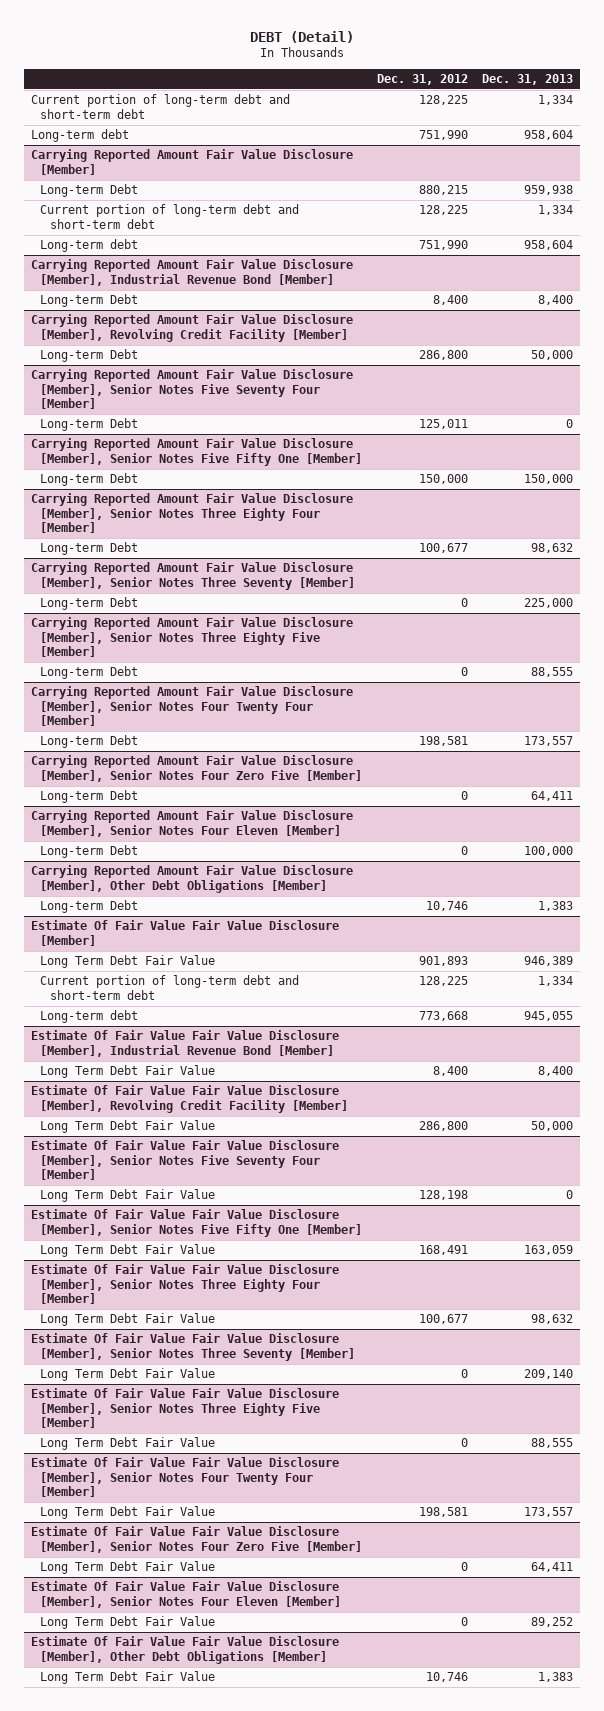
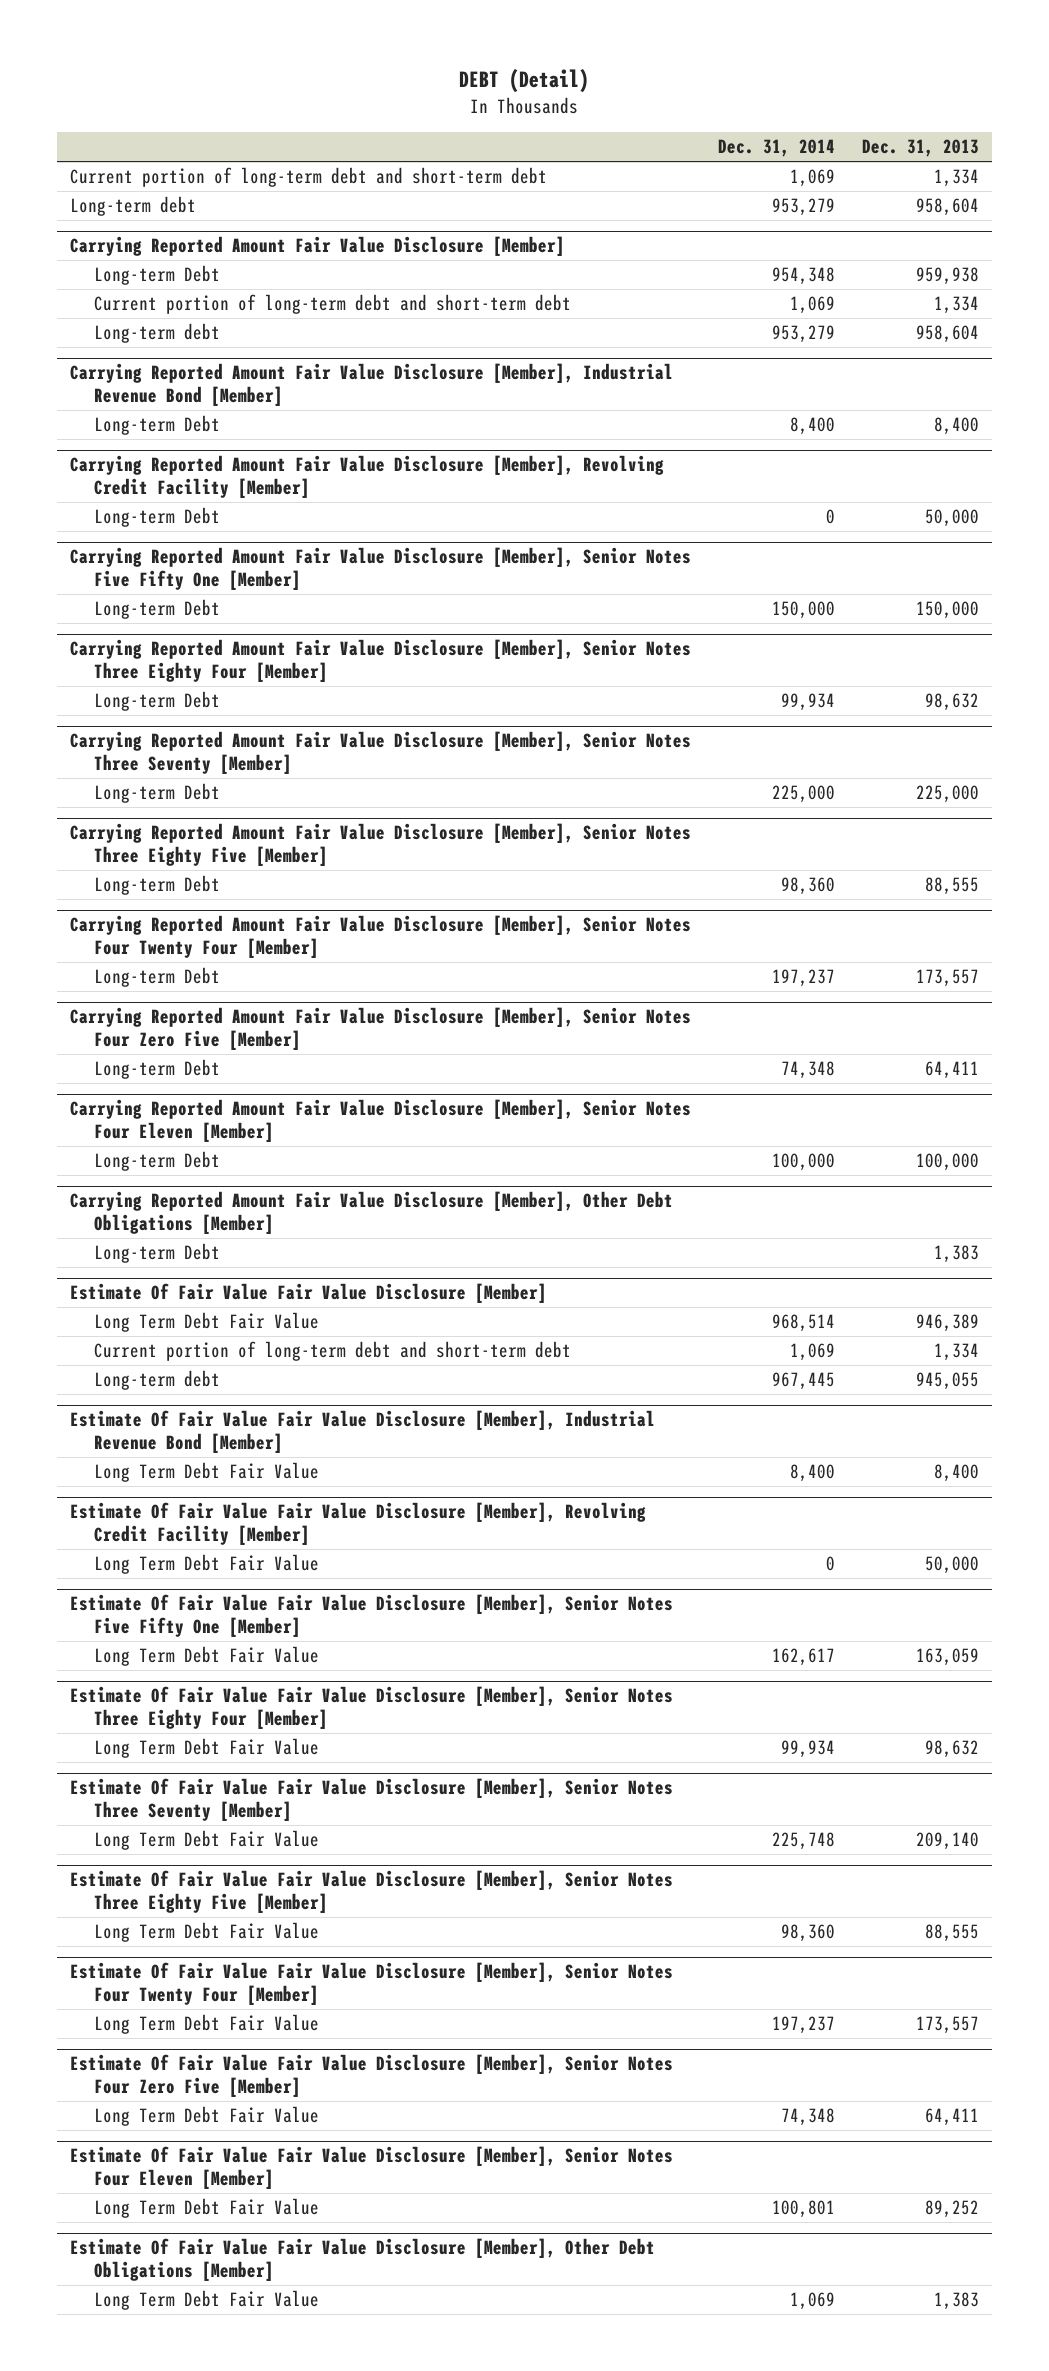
- | Dec. 31, 2012 | Dec. 31, 2013
+ | Dec. 31, 2014 | Dec. 31, 2013
- Carrying Reported Amount Fair Value Disclosure [Member], Senior Notes Five Seventy Four [Member]
- Long-term Debt | 125,011 | 0
- Estimate Of Fair Value Fair Value Disclosure [Member], Senior Notes Five Seventy Four [Member]
- Long Term Debt Fair Value | 128,198 | 0

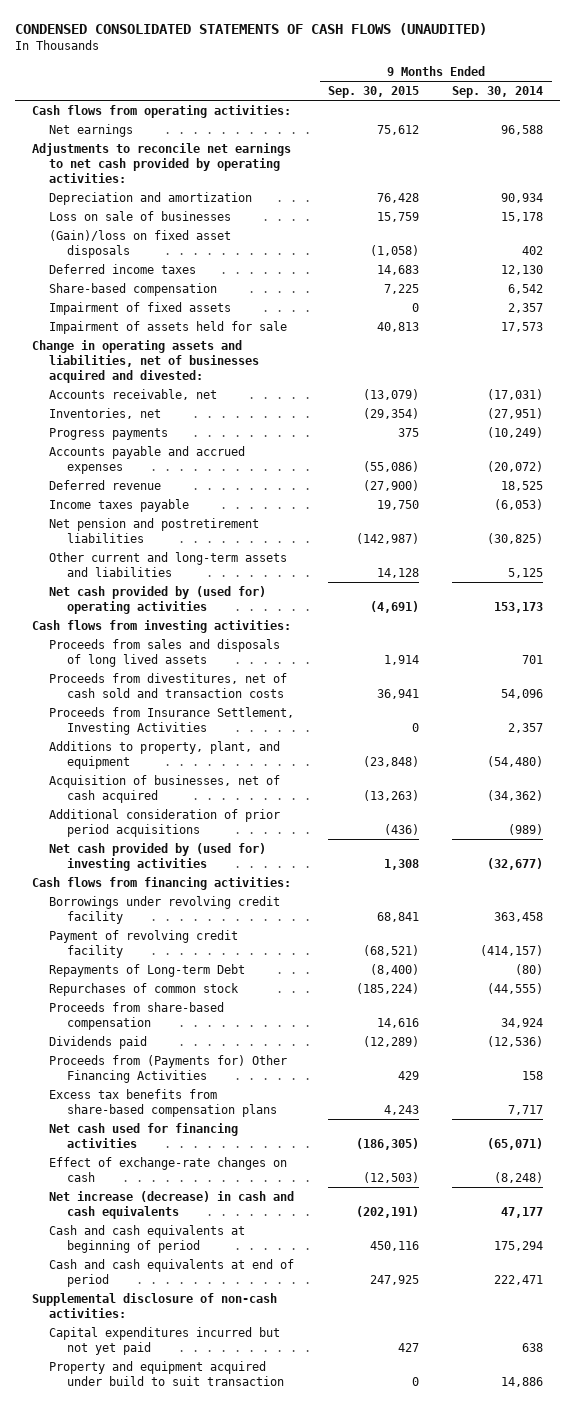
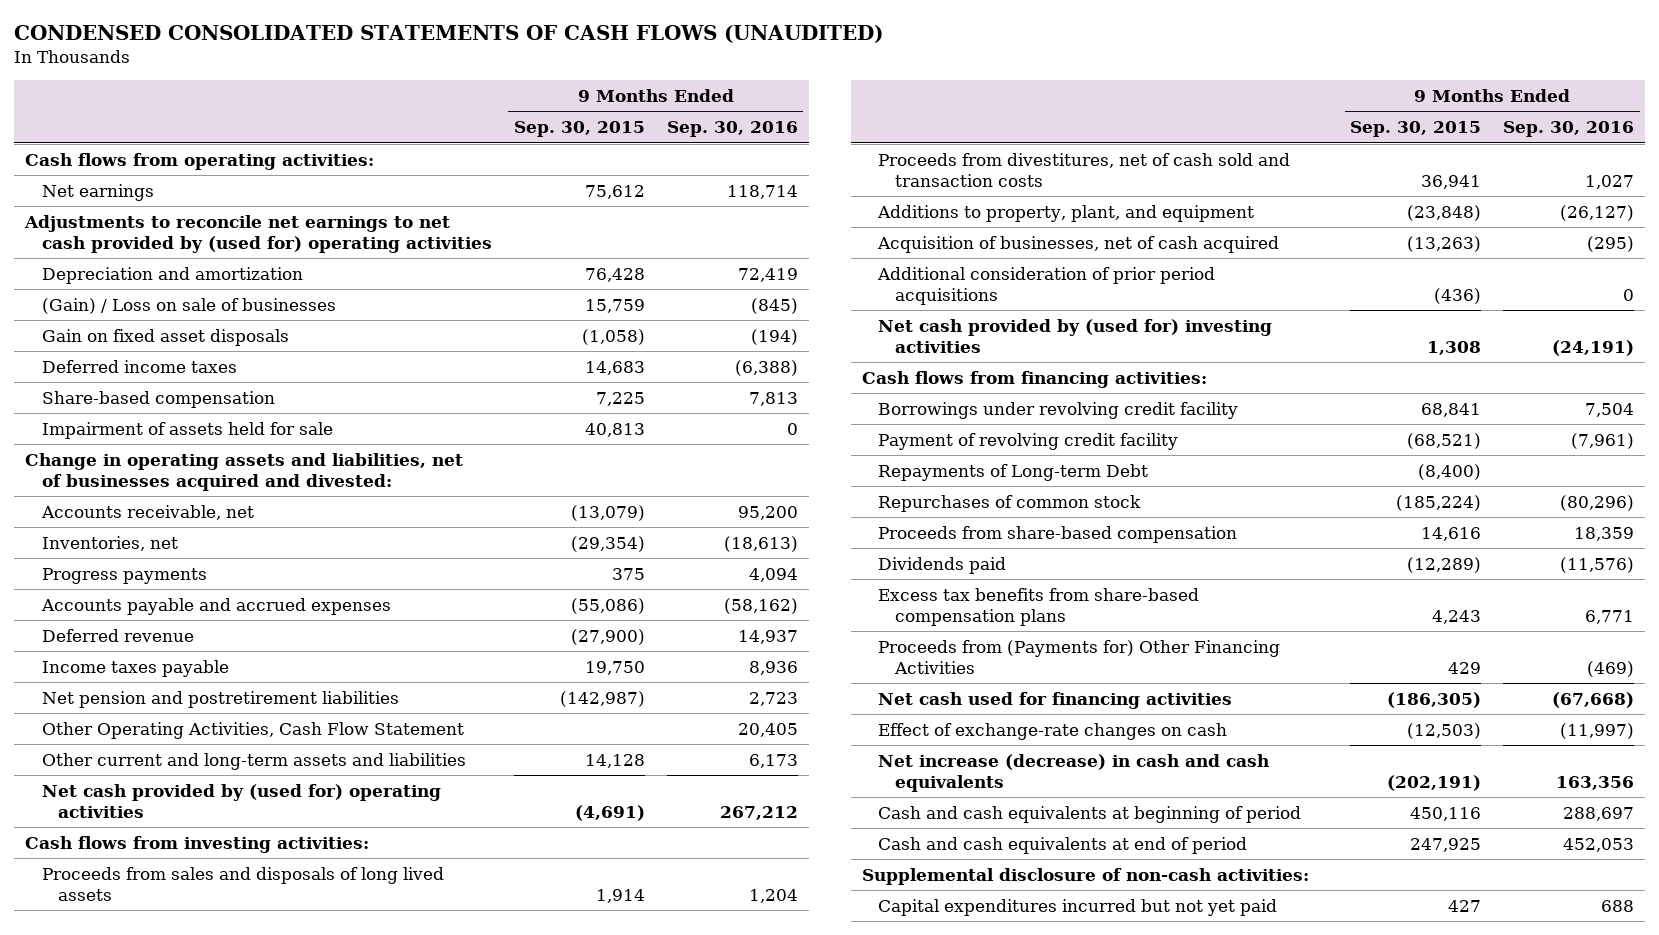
- | 9 Months Ended Sep. 30, 2015 | 9 Months Ended Sep. 30, 2014
+ | 9 Months Ended Sep. 30, 2015 | 9 Months Ended Sep. 30, 2016
- Adjustments to reconcile net earnings to net cash provided by operating activities:
+ Adjustments to reconcile net earnings to net cash provided by (used for) operating activities
- Loss on sale of businesses | 15,759 | 15,178
- (Gain)/loss on fixed asset disposals | (1,058) | 402
+ (Gain) / Loss on sale of businesses | 15,759 | (845)
+ Gain on fixed asset disposals | (1,058) | (194)
- Impairment of fixed assets | 0 | 2,357
+ Other Operating Activities, Cash Flow Statement | | 20,405
- Proceeds from Insurance Settlement, Investing Activities | 0 | 2,357
moved down: Proceeds from (Payments for) Other Financing Activities | 429 | (469)
- Property and equipment acquired under build to suit transaction | 0 | 14,886

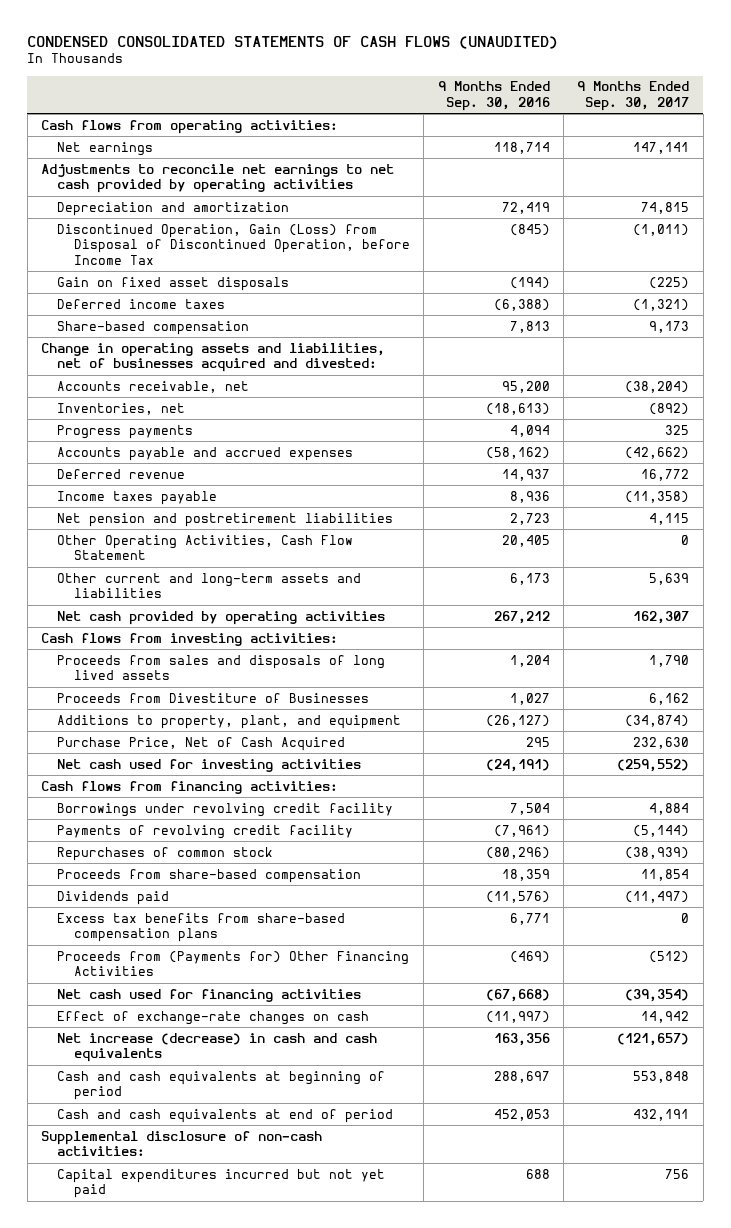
- | 9 Months Ended Sep. 30, 2015 | 9 Months Ended Sep. 30, 2016
+ | 9 Months Ended Sep. 30, 2016 | 9 Months Ended Sep. 30, 2017
- Adjustments to reconcile net earnings to net cash provided by (used for) operating activities
+ Adjustments to reconcile net earnings to net cash provided by operating activities
- (Gain) / Loss on sale of businesses | 15,759 | (845)
+ Discontinued Operation, Gain (Loss) from Disposal of Discontinued Operation, before Income Tax | (845) | (1,011)
- Impairment of assets held for sale | 40,813 | 0
- Net cash provided by (used for) operating activities | (4,691) | 267,212
+ Net cash provided by operating activities | 267,212 | 162,307
- Proceeds from divestitures, net of cash sold and transaction costs | 36,941 | 1,027
+ Proceeds from Divestiture of Businesses | 1,027 | 6,162
- Acquisition of businesses, net of cash acquired | (13,263) | (295)
- Additional consideration of prior period acquisitions | (436) | 0
- Net cash provided by (used for) investing activities | 1,308 | (24,191)
+ Purchase Price, Net of Cash Acquired | 295 | 232,630
+ Net cash used for investing activities | (24,191) | (259,552)
- Payment of revolving credit facility | (68,521) | (7,961)
- Repayments of Long-term Debt | (8,400) |
+ Payments of revolving credit facility | (7,961) | (5,144)

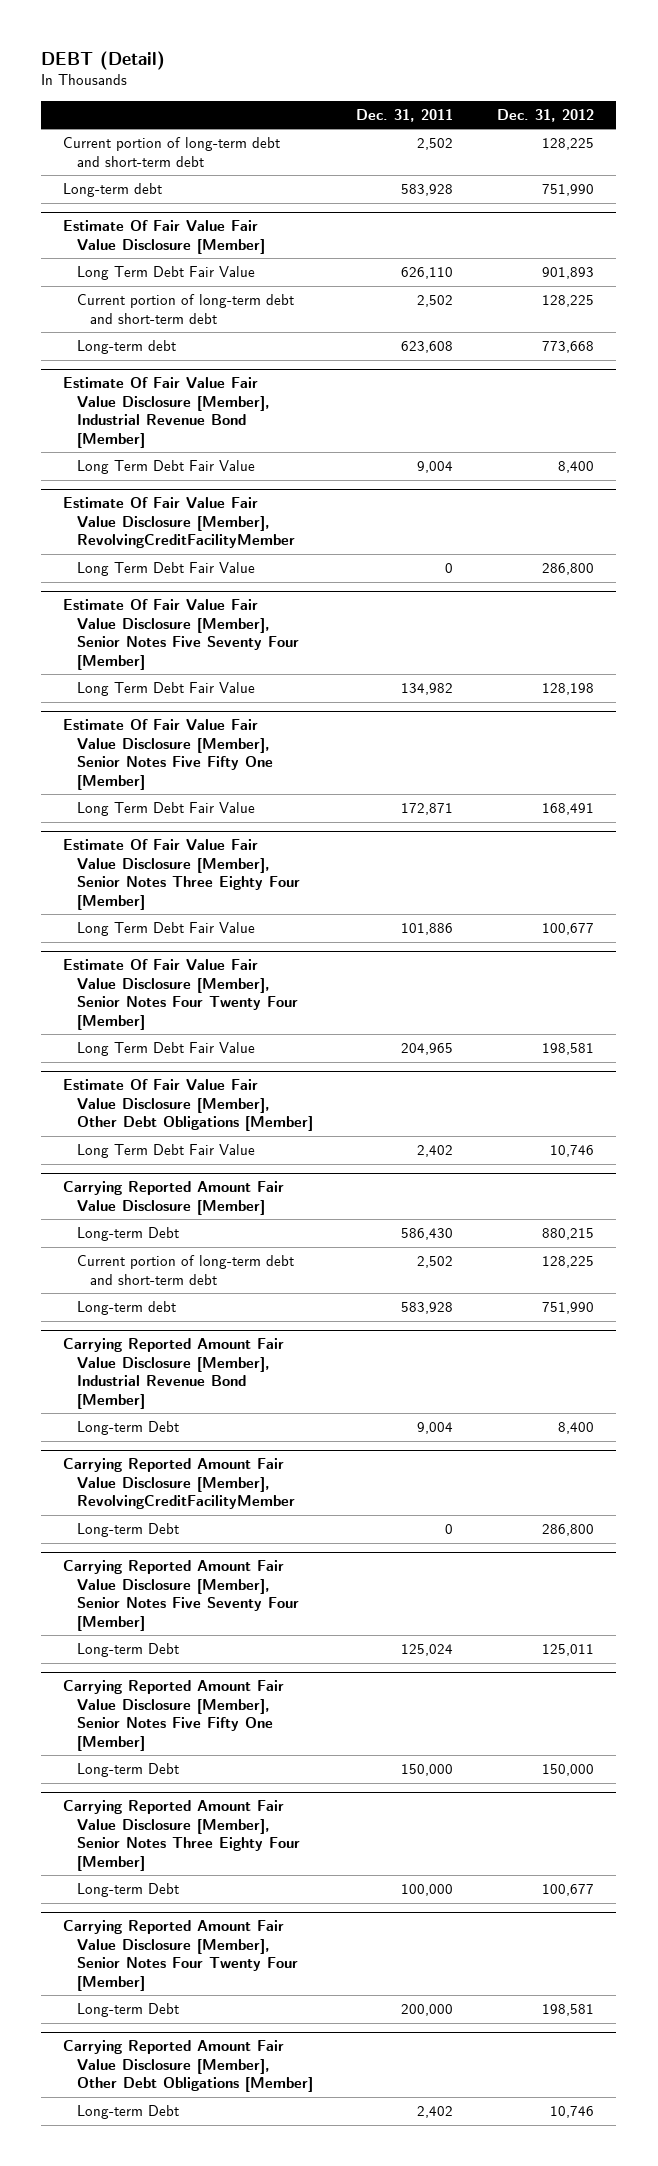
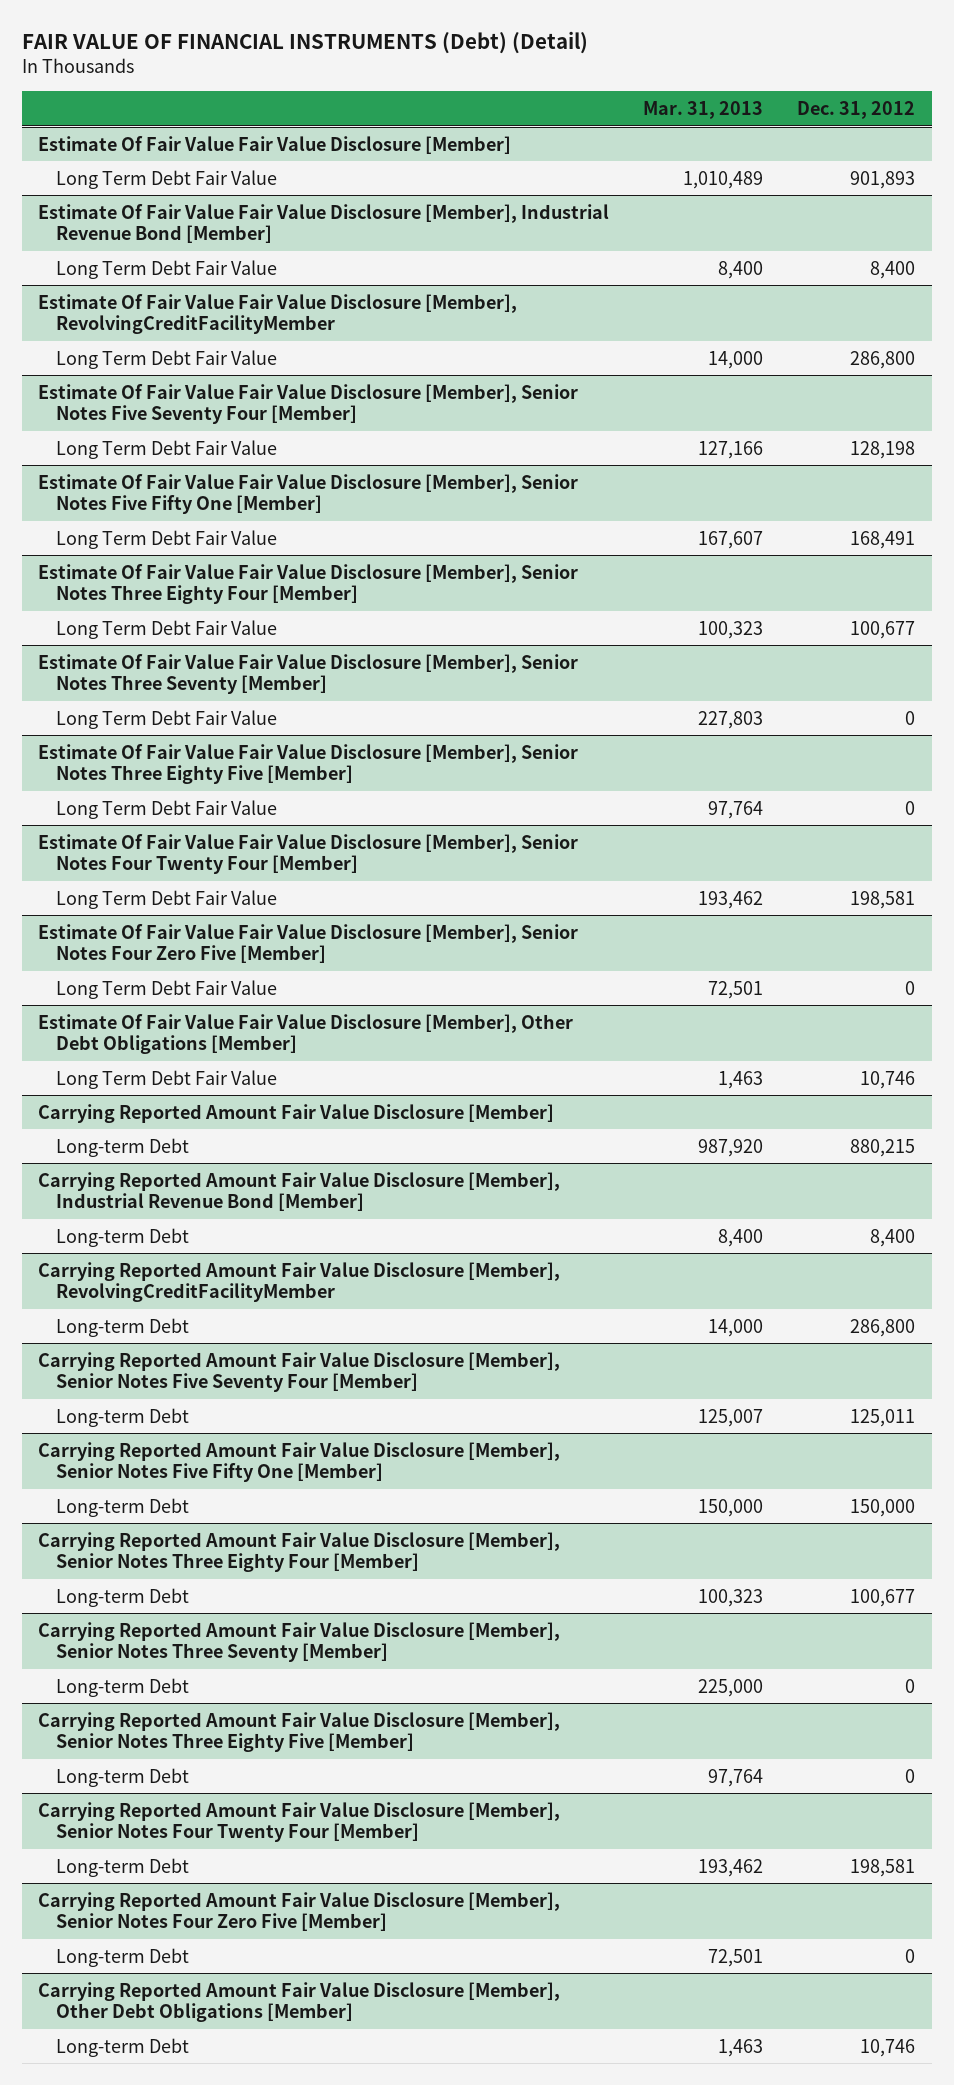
- DEBT (Detail)
+ FAIR VALUE OF FINANCIAL INSTRUMENTS (Debt) (Detail)
- | Dec. 31, 2011 | Dec. 31, 2012
+ | Mar. 31, 2013 | Dec. 31, 2012
- Current portion of long-term debt and short-term debt | 2,502 | 128,225
- Long-term debt | 583,928 | 751,990
@ Estimate Of Fair Value Fair Value Disclosure [Member]
- Current portion of long-term debt and short-term debt | 2,502 | 128,225
- Long-term debt | 623,608 | 773,668
+ Estimate Of Fair Value Fair Value Disclosure [Member], Senior Notes Three Seventy [Member]
+ Long Term Debt Fair Value | 227,803 | 0
+ Estimate Of Fair Value Fair Value Disclosure [Member], Senior Notes Three Eighty Five [Member]
+ Long Term Debt Fair Value | 97,764 | 0
+ Estimate Of Fair Value Fair Value Disclosure [Member], Senior Notes Four Zero Five [Member]
+ Long Term Debt Fair Value | 72,501 | 0
@ Carrying Reported Amount Fair Value Disclosure [Member]
- Current portion of long-term debt and short-term debt | 2,502 | 128,225
- Long-term debt | 583,928 | 751,990
+ Carrying Reported Amount Fair Value Disclosure [Member], Senior Notes Three Seventy [Member]
+ Long-term Debt | 225,000 | 0
+ Carrying Reported Amount Fair Value Disclosure [Member], Senior Notes Three Eighty Five [Member]
+ Long-term Debt | 97,764 | 0
+ Carrying Reported Amount Fair Value Disclosure [Member], Senior Notes Four Zero Five [Member]
+ Long-term Debt | 72,501 | 0

